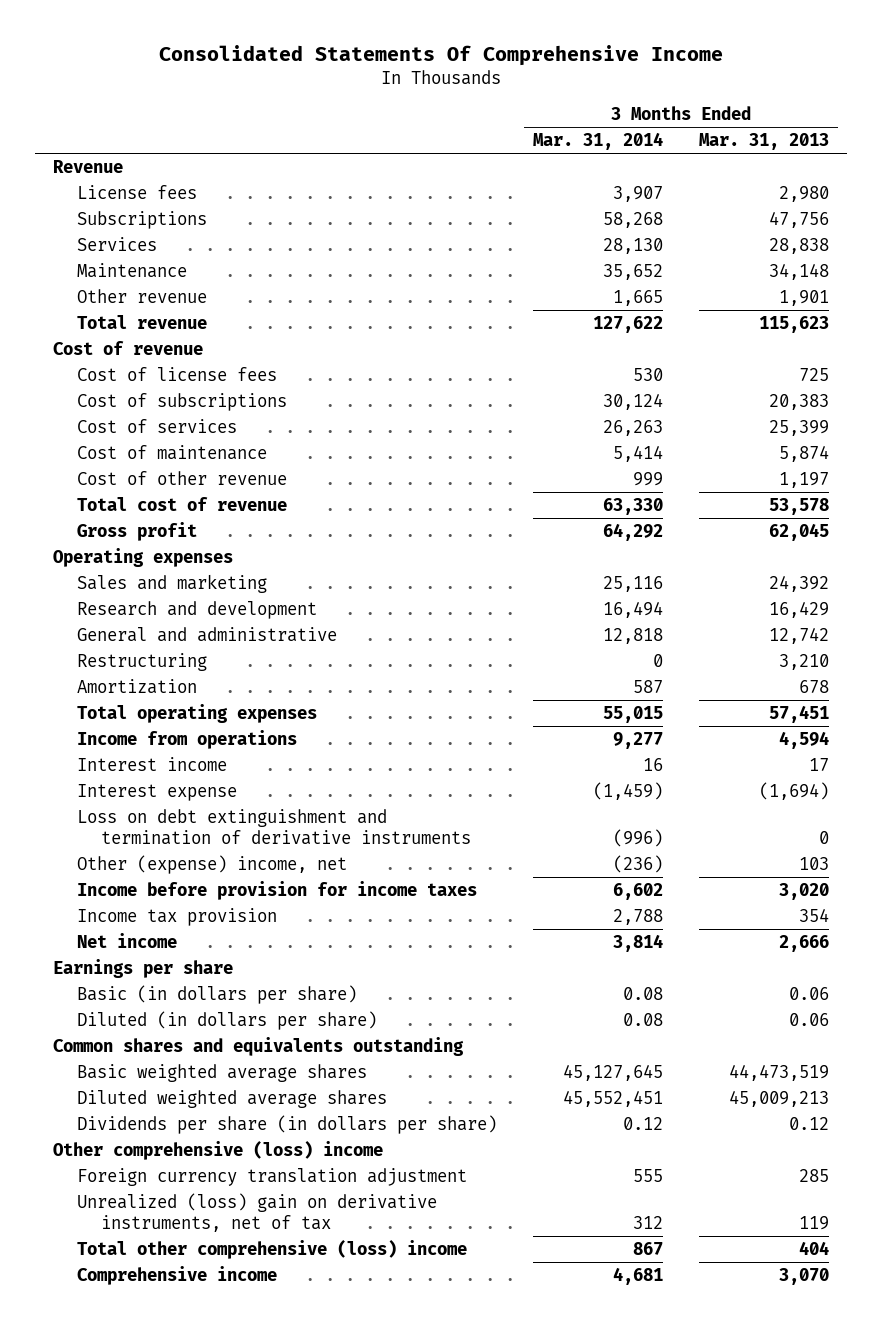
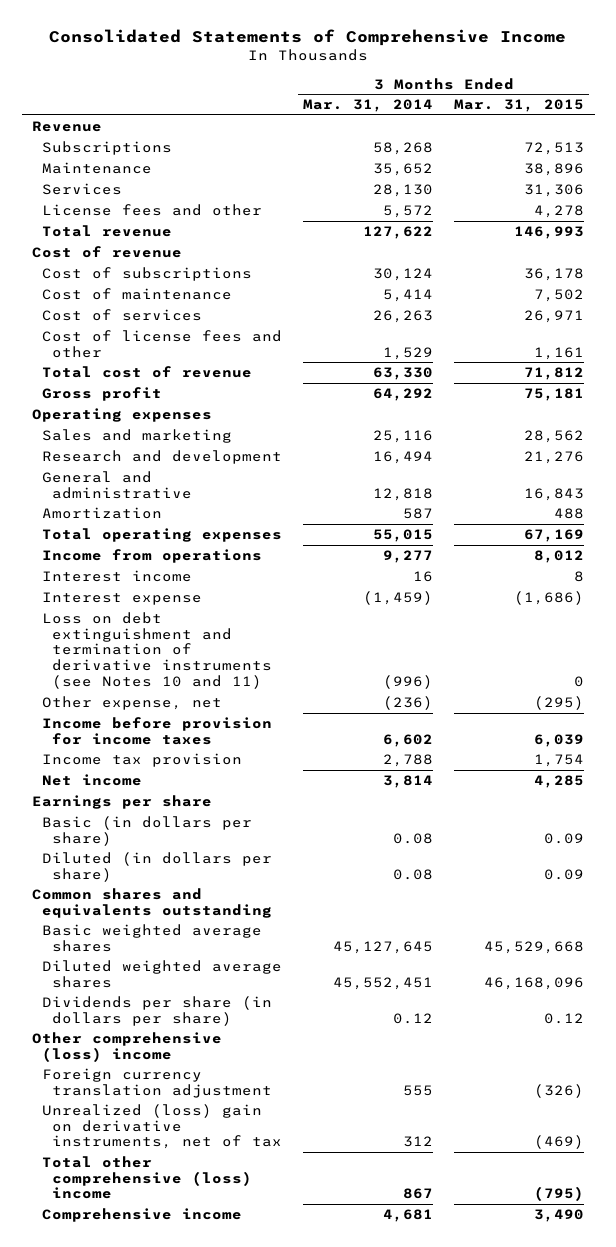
- Consolidated Statements Of Comprehensive Income
+ Consolidated Statements of Comprehensive Income
- | 3 Months Ended Mar. 31, 2014 | 3 Months Ended Mar. 31, 2013
+ | 3 Months Ended Mar. 31, 2014 | 3 Months Ended Mar. 31, 2015
- License fees | 3,907 | 2,980
- Other revenue | 1,665 | 1,901
moved down: Services | 28,130 | 31,306
+ License fees and other | 5,572 | 4,278
- Cost of license fees | 530 | 725
- Cost of other revenue | 999 | 1,197
moved down: Cost of services | 26,263 | 26,971
+ Cost of license fees and other | 1,529 | 1,161
- Restructuring | 0 | 3,210
- Loss on debt extinguishment and termination of derivative instruments | (996) | 0
- Other (expense) income, net | (236) | 103
+ Loss on debt extinguishment and termination of derivative instruments (see Notes 10 and 11) | (996) | 0
+ Other expense, net | (236) | (295)

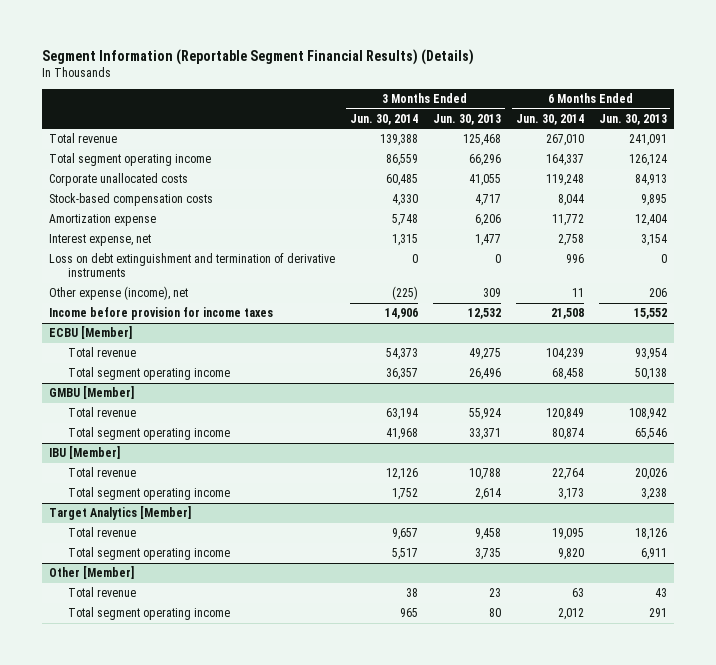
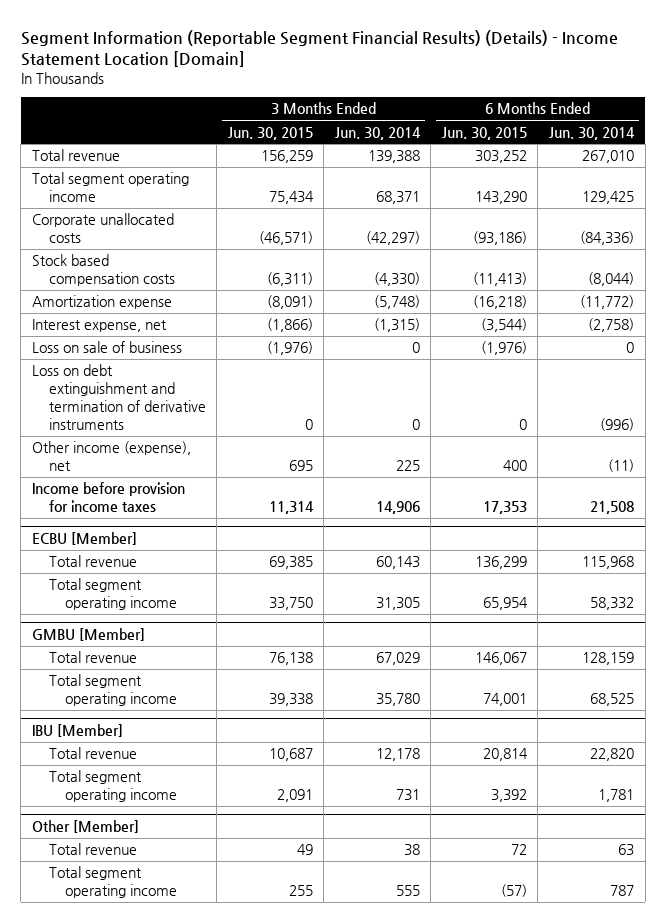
- Segment Information (Reportable Segment Financial Results) (Details)
+ Segment Information (Reportable Segment Financial Results) (Details) - Income Statement Location [Domain]
- | 3 Months Ended Jun. 30, 2014 | 3 Months Ended Jun. 30, 2013 | 6 Months Ended Jun. 30, 2014 | 6 Months Ended Jun. 30, 2013
+ | 3 Months Ended Jun. 30, 2015 | 3 Months Ended Jun. 30, 2014 | 6 Months Ended Jun. 30, 2015 | 6 Months Ended Jun. 30, 2014
- Total segment operating income | 86,559 | 66,296 | 164,337 | 126,124
- Corporate unallocated costs | 60,485 | 41,055 | 119,248 | 84,913
- Stock-based compensation costs | 4,330 | 4,717 | 8,044 | 9,895
- Amortization expense | 5,748 | 6,206 | 11,772 | 12,404
- Interest expense, net | 1,315 | 1,477 | 2,758 | 3,154
- Loss on debt extinguishment and termination of derivative instruments | 0 | 0 | 996 | 0
- Other expense (income), net | (225) | 309 | 11 | 206
+ Total segment operating income | 75,434 | 68,371 | 143,290 | 129,425
+ Corporate unallocated costs | (46,571) | (42,297) | (93,186) | (84,336)
+ Stock based compensation costs | (6,311) | (4,330) | (11,413) | (8,044)
+ Amortization expense | (8,091) | (5,748) | (16,218) | (11,772)
+ Interest expense, net | (1,866) | (1,315) | (3,544) | (2,758)
+ Loss on sale of business | (1,976) | 0 | (1,976) | 0
+ Loss on debt extinguishment and termination of derivative instruments | 0 | 0 | 0 | (996)
+ Other income (expense), net | 695 | 225 | 400 | (11)
@ ECBU [Member]
- Total revenue | 54,373 | 49,275 | 104,239 | 93,954
- Total segment operating income | 36,357 | 26,496 | 68,458 | 50,138
+ Total revenue | 69,385 | 60,143 | 136,299 | 115,968
+ Total segment operating income | 33,750 | 31,305 | 65,954 | 58,332
@ GMBU [Member]
- Total revenue | 63,194 | 55,924 | 120,849 | 108,942
- Total segment operating income | 41,968 | 33,371 | 80,874 | 65,546
+ Total revenue | 76,138 | 67,029 | 146,067 | 128,159
+ Total segment operating income | 39,338 | 35,780 | 74,001 | 68,525
@ IBU [Member]
- Total revenue | 12,126 | 10,788 | 22,764 | 20,026
- Total segment operating income | 1,752 | 2,614 | 3,173 | 3,238
- Target Analytics [Member]
- Total revenue | 9,657 | 9,458 | 19,095 | 18,126
- Total segment operating income | 5,517 | 3,735 | 9,820 | 6,911
@ IBU [Member]
+ Total revenue | 10,687 | 12,178 | 20,814 | 22,820
+ Total segment operating income | 2,091 | 731 | 3,392 | 1,781
@ Other [Member]
- Total segment operating income | 965 | 80 | 2,012 | 291
+ Total segment operating income | 255 | 555 | (57) | 787

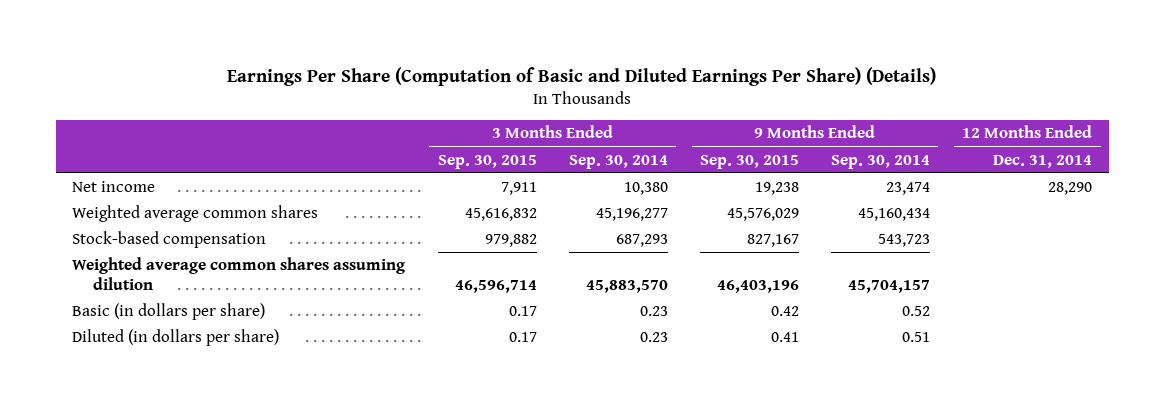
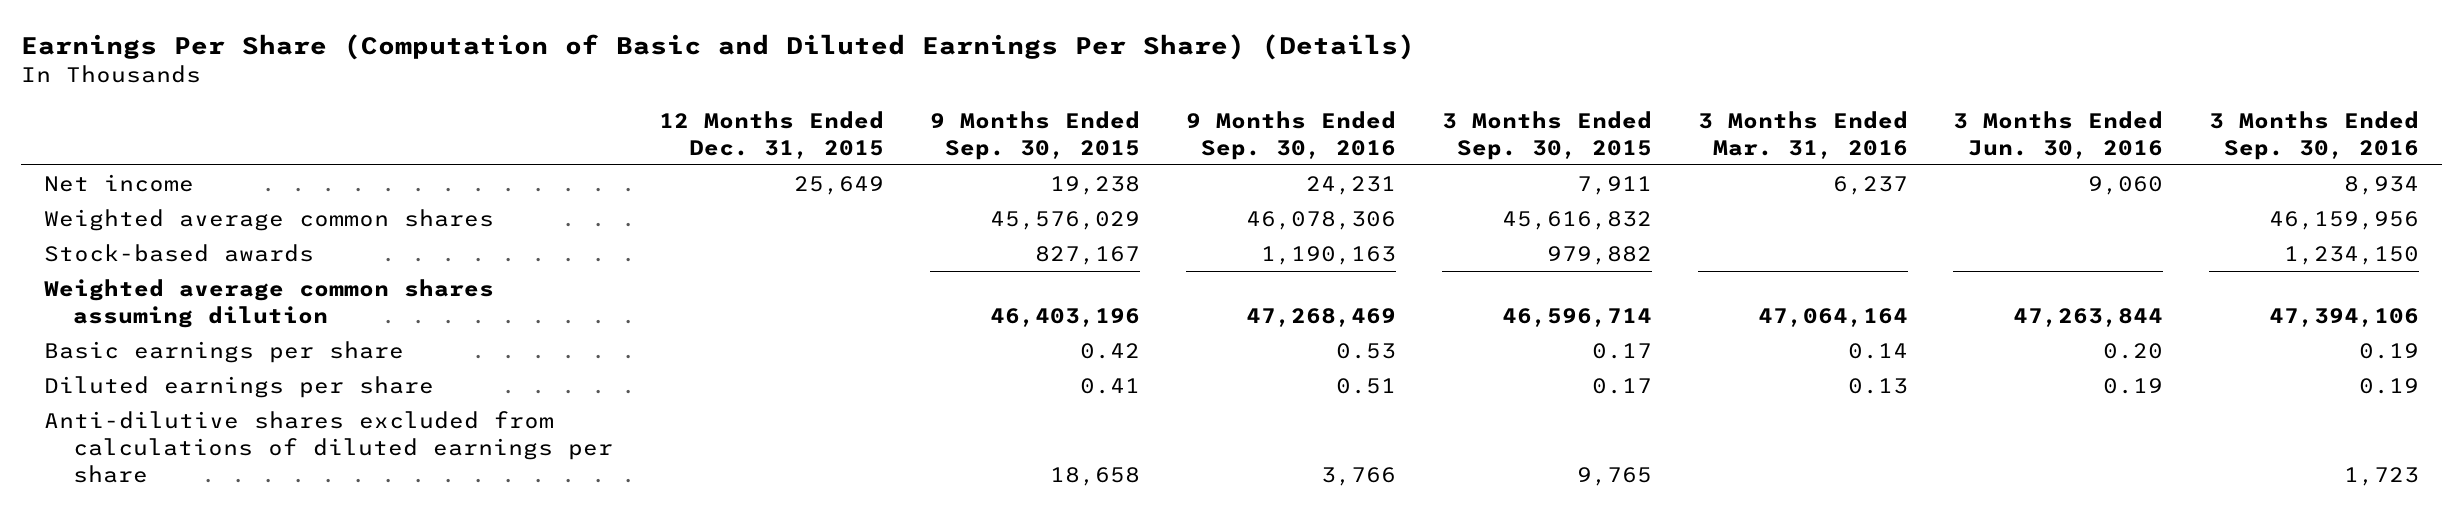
- | 3 Months Ended Sep. 30, 2015 | 3 Months Ended Sep. 30, 2014 | 9 Months Ended Sep. 30, 2015 | 9 Months Ended Sep. 30, 2014 | 12 Months Ended Dec. 31, 2014
+ | 12 Months Ended Dec. 31, 2015 | 9 Months Ended Sep. 30, 2015 | 9 Months Ended Sep. 30, 2016 | 3 Months Ended Sep. 30, 2015 | 3 Months Ended Mar. 31, 2016 | 3 Months Ended Jun. 30, 2016 | 3 Months Ended Sep. 30, 2016
- Stock-based compensation | 979,882 | 687,293 | 827,167 | 543,723 |
+ Stock-based awards | | 827,167 | 1,190,163 | 979,882 | | | 1,234,150
- Basic (in dollars per share) | 0.17 | 0.23 | 0.42 | 0.52 |
- Diluted (in dollars per share) | 0.17 | 0.23 | 0.41 | 0.51 |
+ Basic earnings per share | | 0.42 | 0.53 | 0.17 | 0.14 | 0.20 | 0.19
+ Diluted earnings per share | | 0.41 | 0.51 | 0.17 | 0.13 | 0.19 | 0.19
+ Anti-dilutive shares excluded from calculations of diluted earnings per share | | 18,658 | 3,766 | 9,765 | | | 1,723

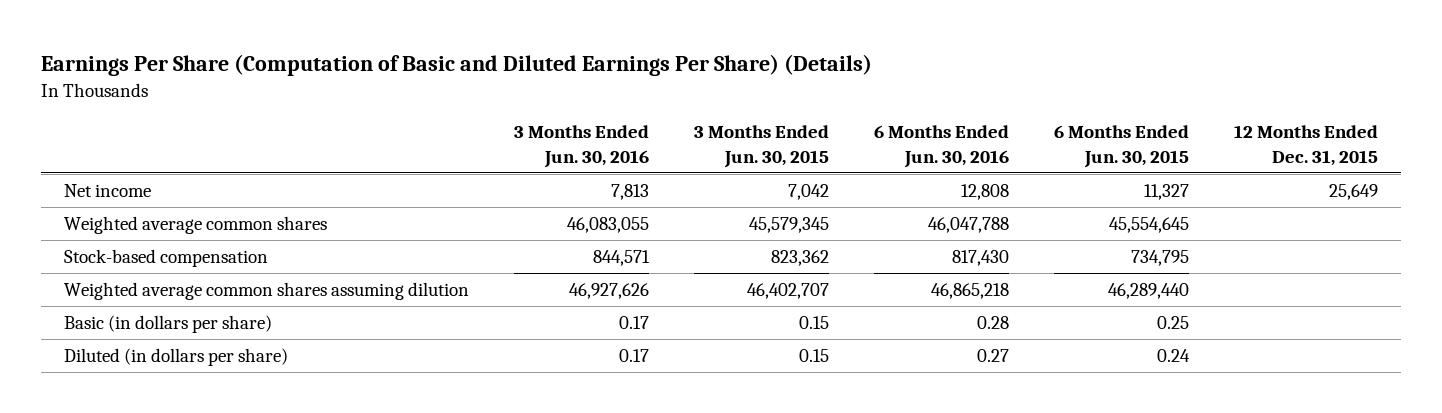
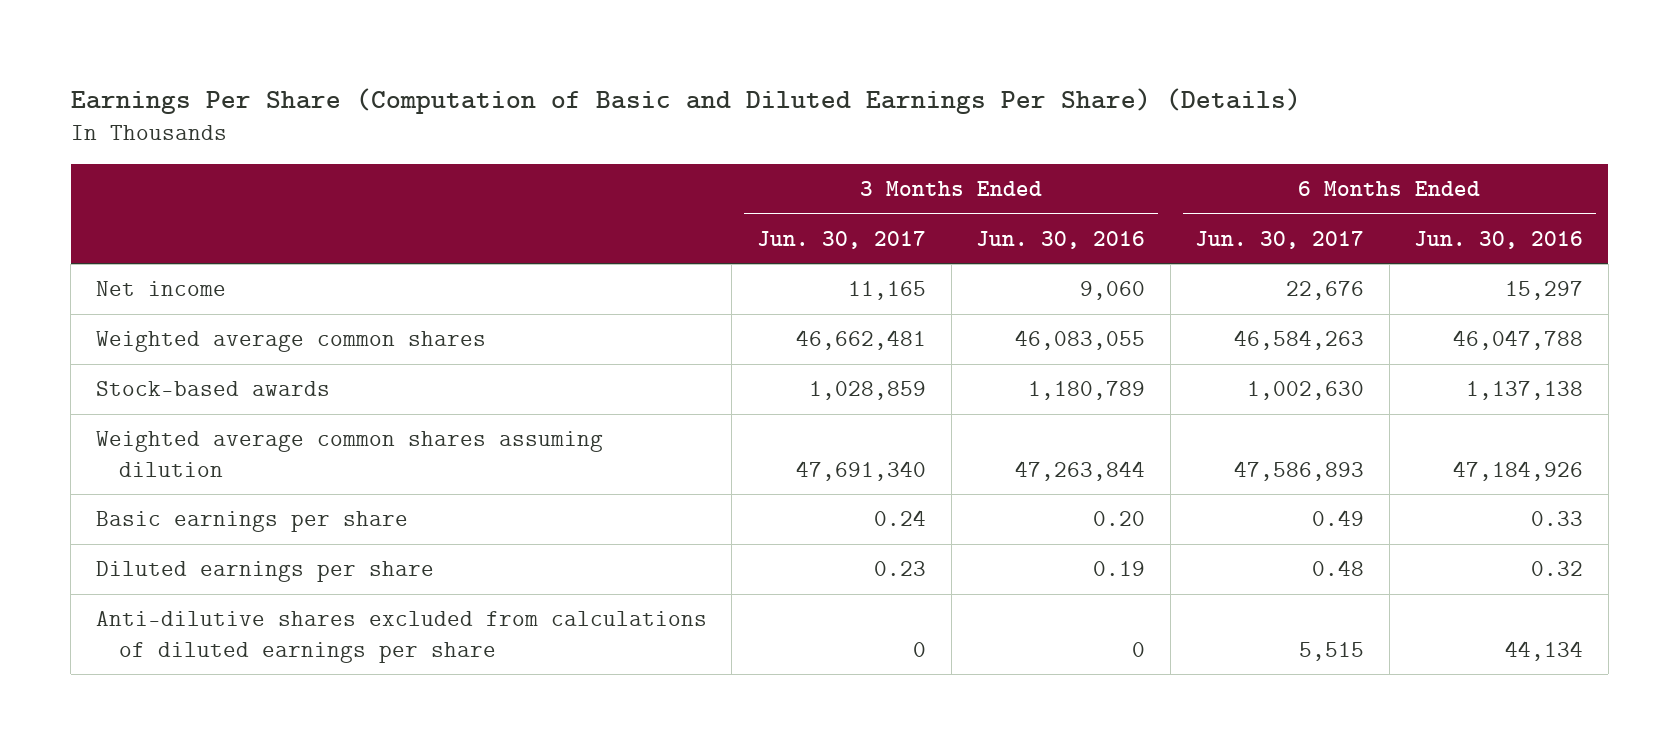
- | 3 Months Ended Jun. 30, 2016 | 3 Months Ended Jun. 30, 2015 | 6 Months Ended Jun. 30, 2016 | 6 Months Ended Jun. 30, 2015 | 12 Months Ended Dec. 31, 2015
+ | 3 Months Ended Jun. 30, 2017 | 3 Months Ended Jun. 30, 2016 | 6 Months Ended Jun. 30, 2017 | 6 Months Ended Jun. 30, 2016
- Net income | 7,813 | 7,042 | 12,808 | 11,327 | 25,649
+ Net income | 11,165 | 9,060 | 22,676 | 15,297
- Stock-based compensation | 844,571 | 823,362 | 817,430 | 734,795 |
- Weighted average common shares assuming dilution | 46,927,626 | 46,402,707 | 46,865,218 | 46,289,440 |
- Basic (in dollars per share) | 0.17 | 0.15 | 0.28 | 0.25 |
- Diluted (in dollars per share) | 0.17 | 0.15 | 0.27 | 0.24 |
+ Stock-based awards | 1,028,859 | 1,180,789 | 1,002,630 | 1,137,138
+ Weighted average common shares assuming dilution | 47,691,340 | 47,263,844 | 47,586,893 | 47,184,926
+ Basic earnings per share | 0.24 | 0.20 | 0.49 | 0.33
+ Diluted earnings per share | 0.23 | 0.19 | 0.48 | 0.32
+ Anti-dilutive shares excluded from calculations of diluted earnings per share | 0 | 0 | 5,515 | 44,134

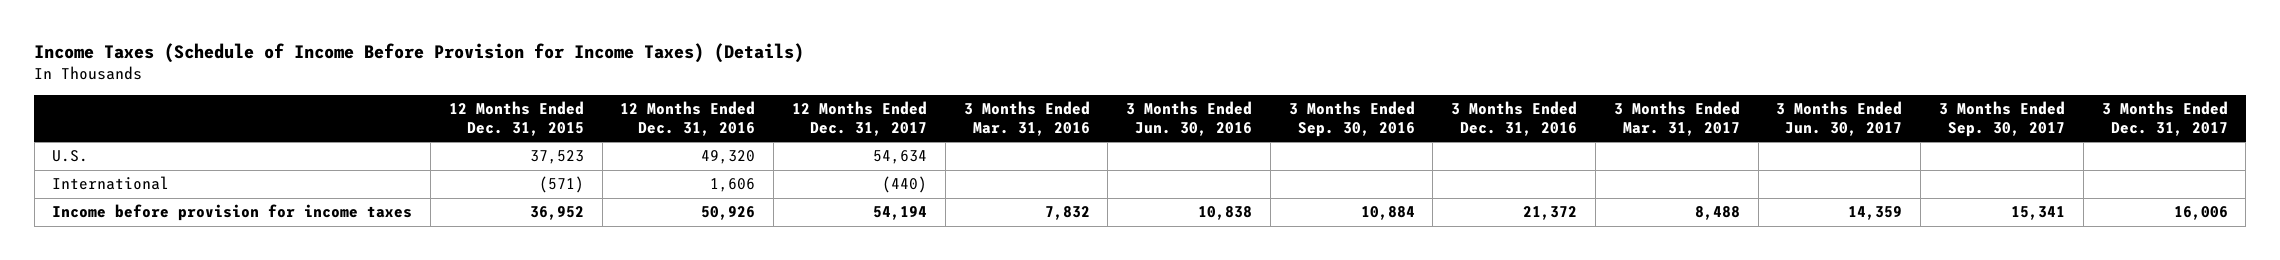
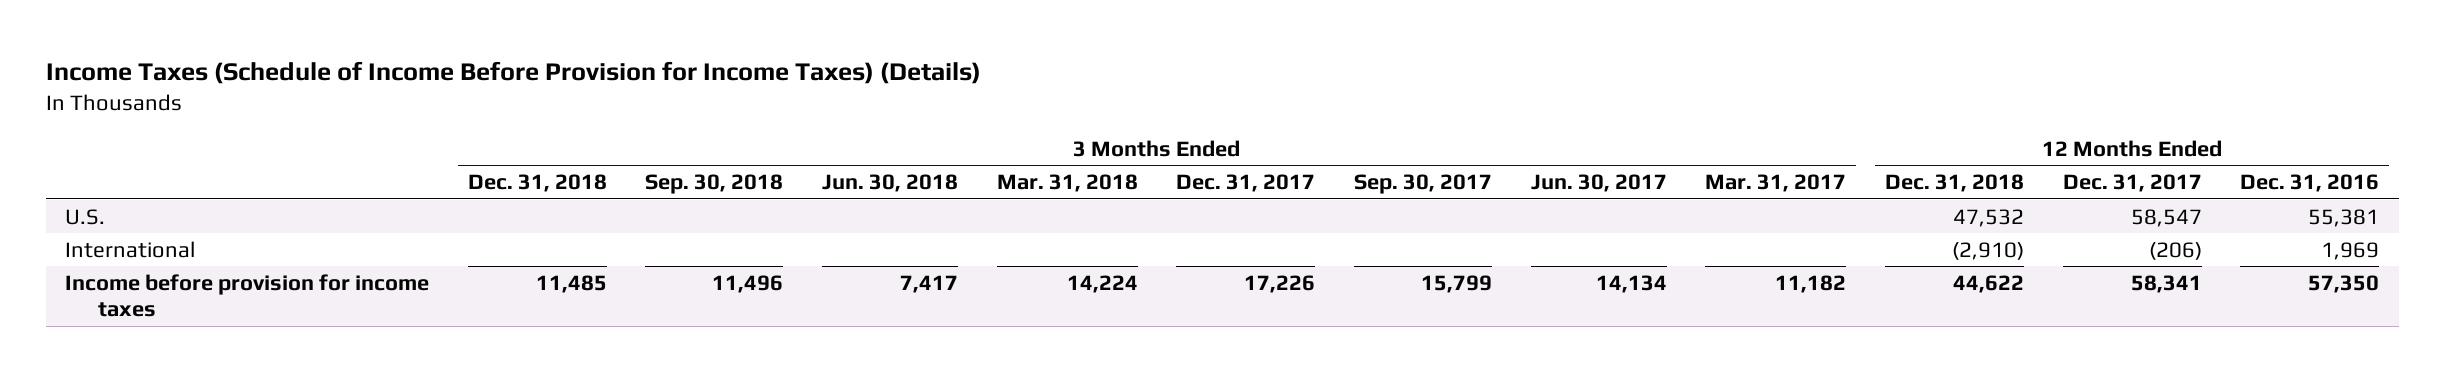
- | 12 Months Ended Dec. 31, 2015 | 12 Months Ended Dec. 31, 2016 | 12 Months Ended Dec. 31, 2017 | 3 Months Ended Mar. 31, 2016 | 3 Months Ended Jun. 30, 2016 | 3 Months Ended Sep. 30, 2016 | 3 Months Ended Dec. 31, 2016 | 3 Months Ended Mar. 31, 2017 | 3 Months Ended Jun. 30, 2017 | 3 Months Ended Sep. 30, 2017 | 3 Months Ended Dec. 31, 2017
+ | 3 Months Ended Dec. 31, 2018 | 3 Months Ended Sep. 30, 2018 | 3 Months Ended Jun. 30, 2018 | 3 Months Ended Mar. 31, 2018 | 3 Months Ended Dec. 31, 2017 | 3 Months Ended Sep. 30, 2017 | 3 Months Ended Jun. 30, 2017 | 3 Months Ended Mar. 31, 2017 | 12 Months Ended Dec. 31, 2018 | 12 Months Ended Dec. 31, 2017 | 12 Months Ended Dec. 31, 2016
- U.S. | 37,523 | 49,320 | 54,634 | | | | | | | |
- International | (571) | 1,606 | (440) | | | | | | | |
- Income before provision for income taxes | 36,952 | 50,926 | 54,194 | 7,832 | 10,838 | 10,884 | 21,372 | 8,488 | 14,359 | 15,341 | 16,006
+ U.S. | | | | | | | | | 47,532 | 58,547 | 55,381
+ International | | | | | | | | | (2,910) | (206) | 1,969
+ Income before provision for income taxes | 11,485 | 11,496 | 7,417 | 14,224 | 17,226 | 15,799 | 14,134 | 11,182 | 44,622 | 58,341 | 57,350

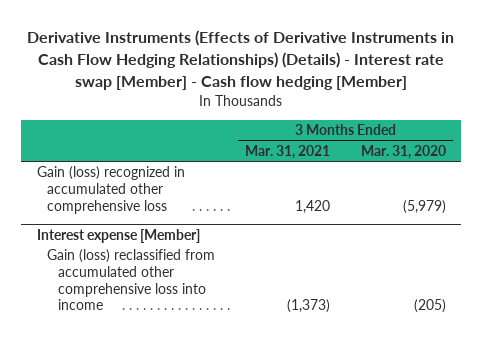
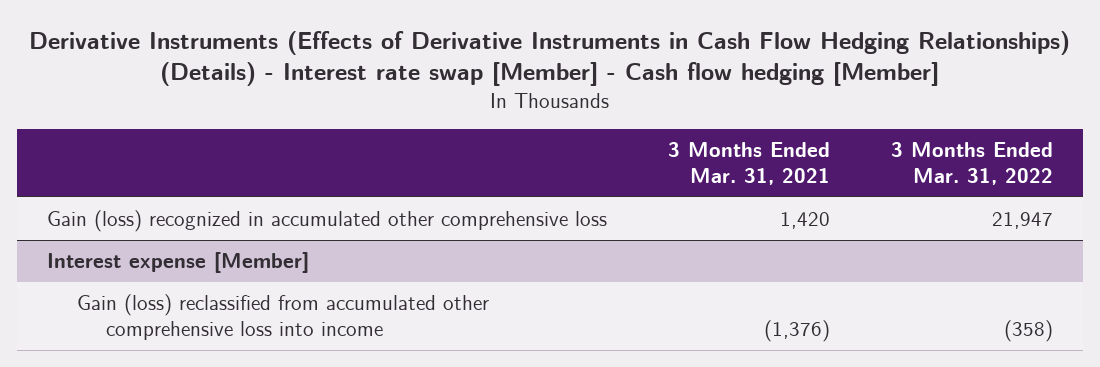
- | 3 Months Ended Mar. 31, 2021 | 3 Months Ended Mar. 31, 2020
+ | 3 Months Ended Mar. 31, 2021 | 3 Months Ended Mar. 31, 2022
@ Interest expense [Member]
- Gain (loss) reclassified from accumulated other comprehensive loss into income | (1,373) | (205)
+ Gain (loss) reclassified from accumulated other comprehensive loss into income | (1,376) | (358)

